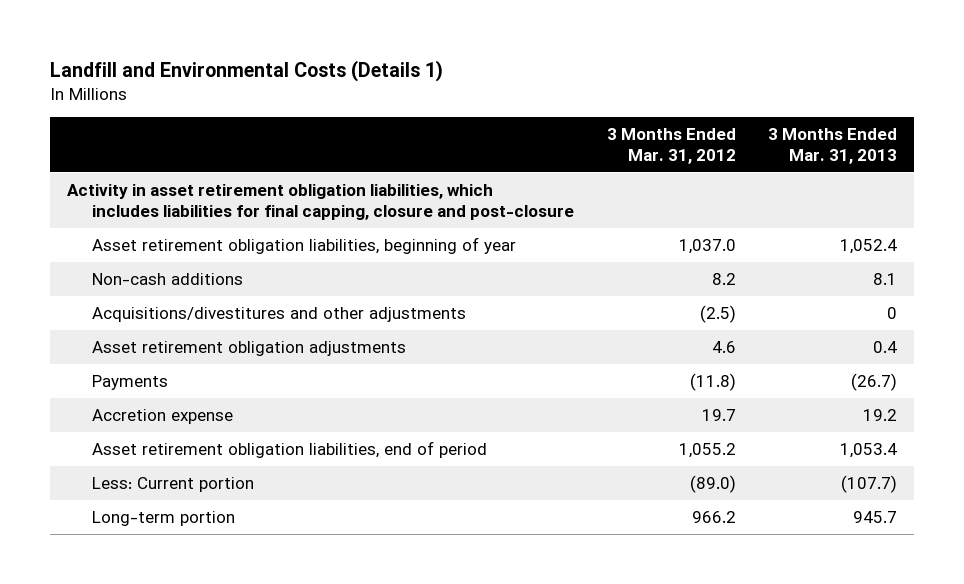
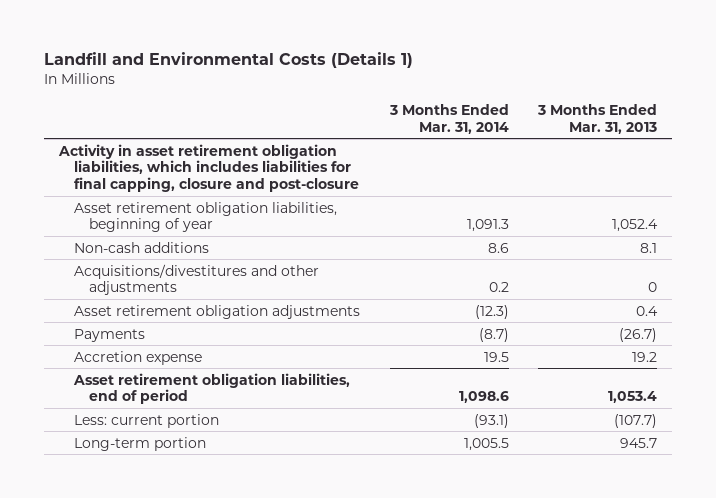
- | 3 Months Ended Mar. 31, 2012 | 3 Months Ended Mar. 31, 2013
+ | 3 Months Ended Mar. 31, 2014 | 3 Months Ended Mar. 31, 2013
- Less: Current portion | (89.0) | (107.7)
+ Less: current portion | (93.1) | (107.7)

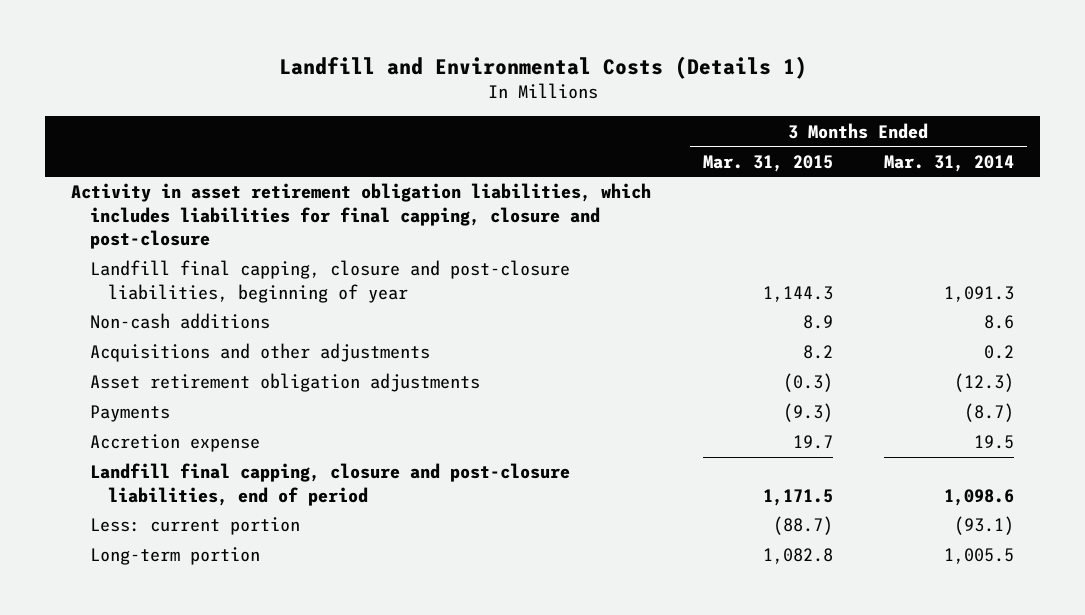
- | 3 Months Ended Mar. 31, 2014 | 3 Months Ended Mar. 31, 2013
+ | 3 Months Ended Mar. 31, 2015 | 3 Months Ended Mar. 31, 2014
- Asset retirement obligation liabilities, beginning of year | 1,091.3 | 1,052.4
+ Landfill final capping, closure and post-closure liabilities, beginning of year | 1,144.3 | 1,091.3
- Acquisitions/divestitures and other adjustments | 0.2 | 0
+ Acquisitions and other adjustments | 8.2 | 0.2
- Asset retirement obligation liabilities, end of period | 1,098.6 | 1,053.4
+ Landfill final capping, closure and post-closure liabilities, end of period | 1,171.5 | 1,098.6

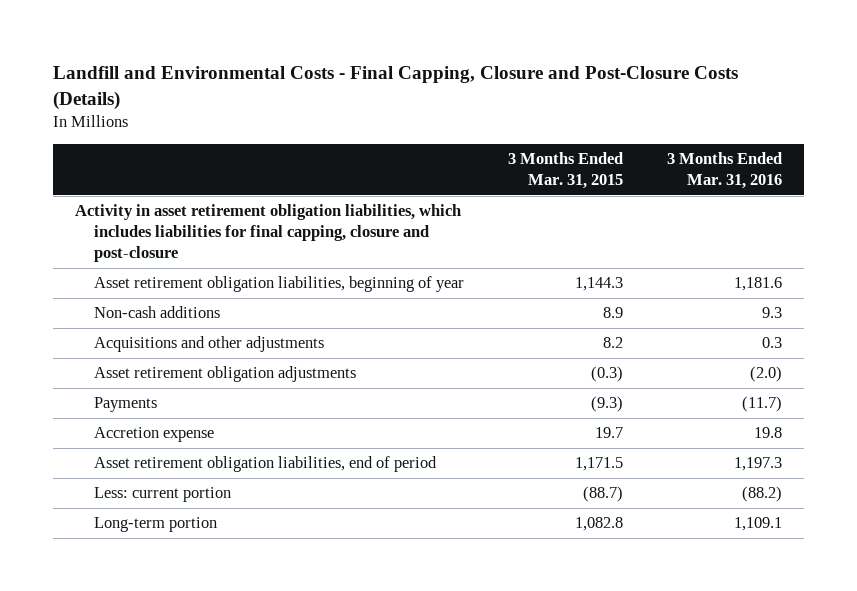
- Landfill and Environmental Costs (Details 1)
+ Landfill and Environmental Costs - Final Capping, Closure and Post-Closure Costs (Details)
- | 3 Months Ended Mar. 31, 2015 | 3 Months Ended Mar. 31, 2014
+ | 3 Months Ended Mar. 31, 2015 | 3 Months Ended Mar. 31, 2016
- Landfill final capping, closure and post-closure liabilities, beginning of year | 1,144.3 | 1,091.3
+ Asset retirement obligation liabilities, beginning of year | 1,144.3 | 1,181.6
- Landfill final capping, closure and post-closure liabilities, end of period | 1,171.5 | 1,098.6
+ Asset retirement obligation liabilities, end of period | 1,171.5 | 1,197.3

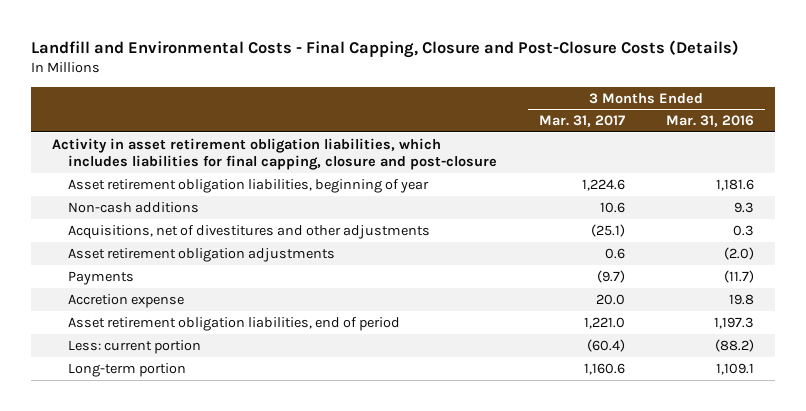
- | 3 Months Ended Mar. 31, 2015 | 3 Months Ended Mar. 31, 2016
+ | 3 Months Ended Mar. 31, 2017 | 3 Months Ended Mar. 31, 2016
- Acquisitions and other adjustments | 8.2 | 0.3
+ Acquisitions, net of divestitures and other adjustments | (25.1) | 0.3

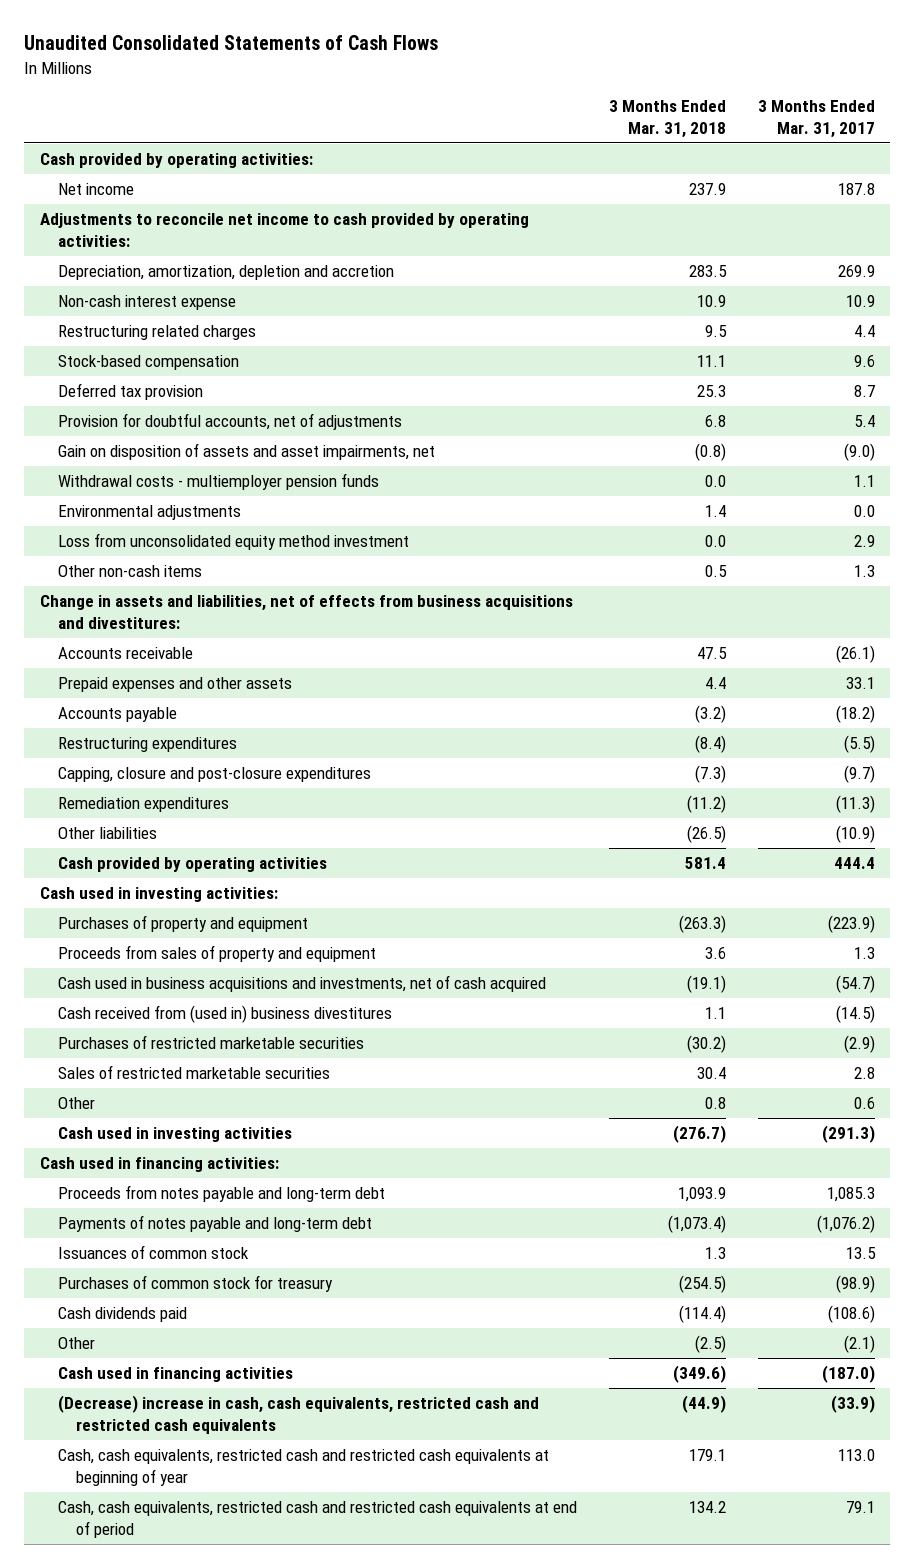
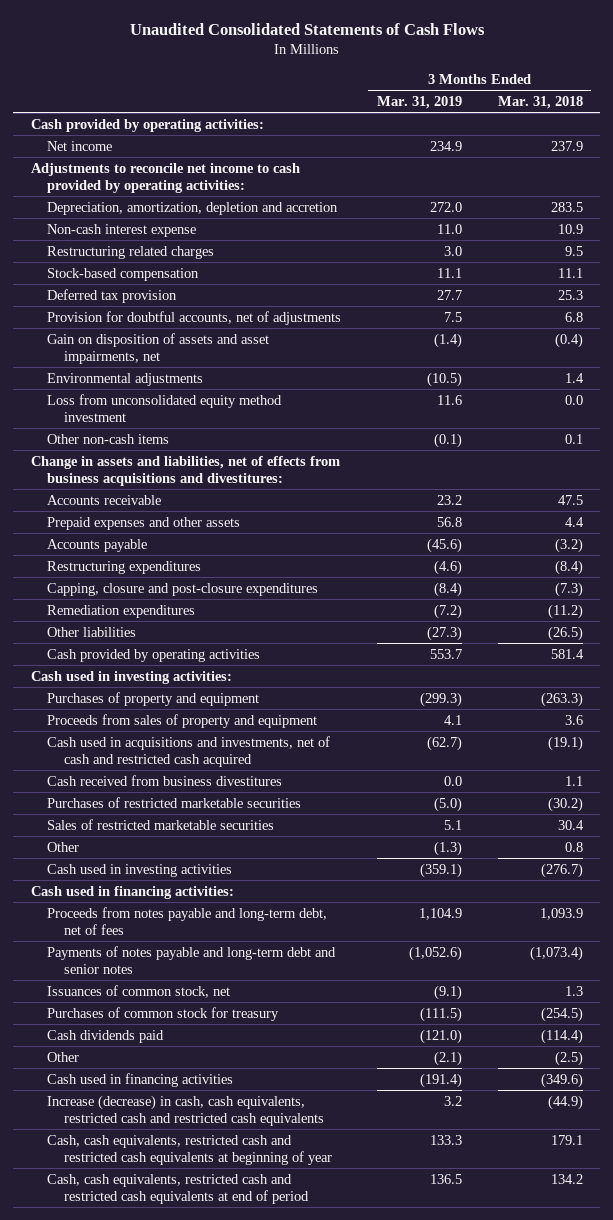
- | 3 Months Ended Mar. 31, 2018 | 3 Months Ended Mar. 31, 2017
+ | 3 Months Ended Mar. 31, 2019 | 3 Months Ended Mar. 31, 2018
- Gain on disposition of assets and asset impairments, net | (0.8) | (9.0)
- Withdrawal costs - multiemployer pension funds | 0.0 | 1.1
+ Gain on disposition of assets and asset impairments, net | (1.4) | (0.4)
- Other non-cash items | 0.5 | 1.3
+ Other non-cash items | (0.1) | 0.1
- Cash used in business acquisitions and investments, net of cash acquired | (19.1) | (54.7)
- Cash received from (used in) business divestitures | 1.1 | (14.5)
+ Cash used in acquisitions and investments, net of cash and restricted cash acquired | (62.7) | (19.1)
+ Cash received from business divestitures | 0.0 | 1.1
- Proceeds from notes payable and long-term debt | 1,093.9 | 1,085.3
- Payments of notes payable and long-term debt | (1,073.4) | (1,076.2)
- Issuances of common stock | 1.3 | 13.5
+ Proceeds from notes payable and long-term debt, net of fees | 1,104.9 | 1,093.9
+ Payments of notes payable and long-term debt and senior notes | (1,052.6) | (1,073.4)
+ Issuances of common stock, net | (9.1) | 1.3
- (Decrease) increase in cash, cash equivalents, restricted cash and restricted cash equivalents | (44.9) | (33.9)
+ Increase (decrease) in cash, cash equivalents, restricted cash and restricted cash equivalents | 3.2 | (44.9)

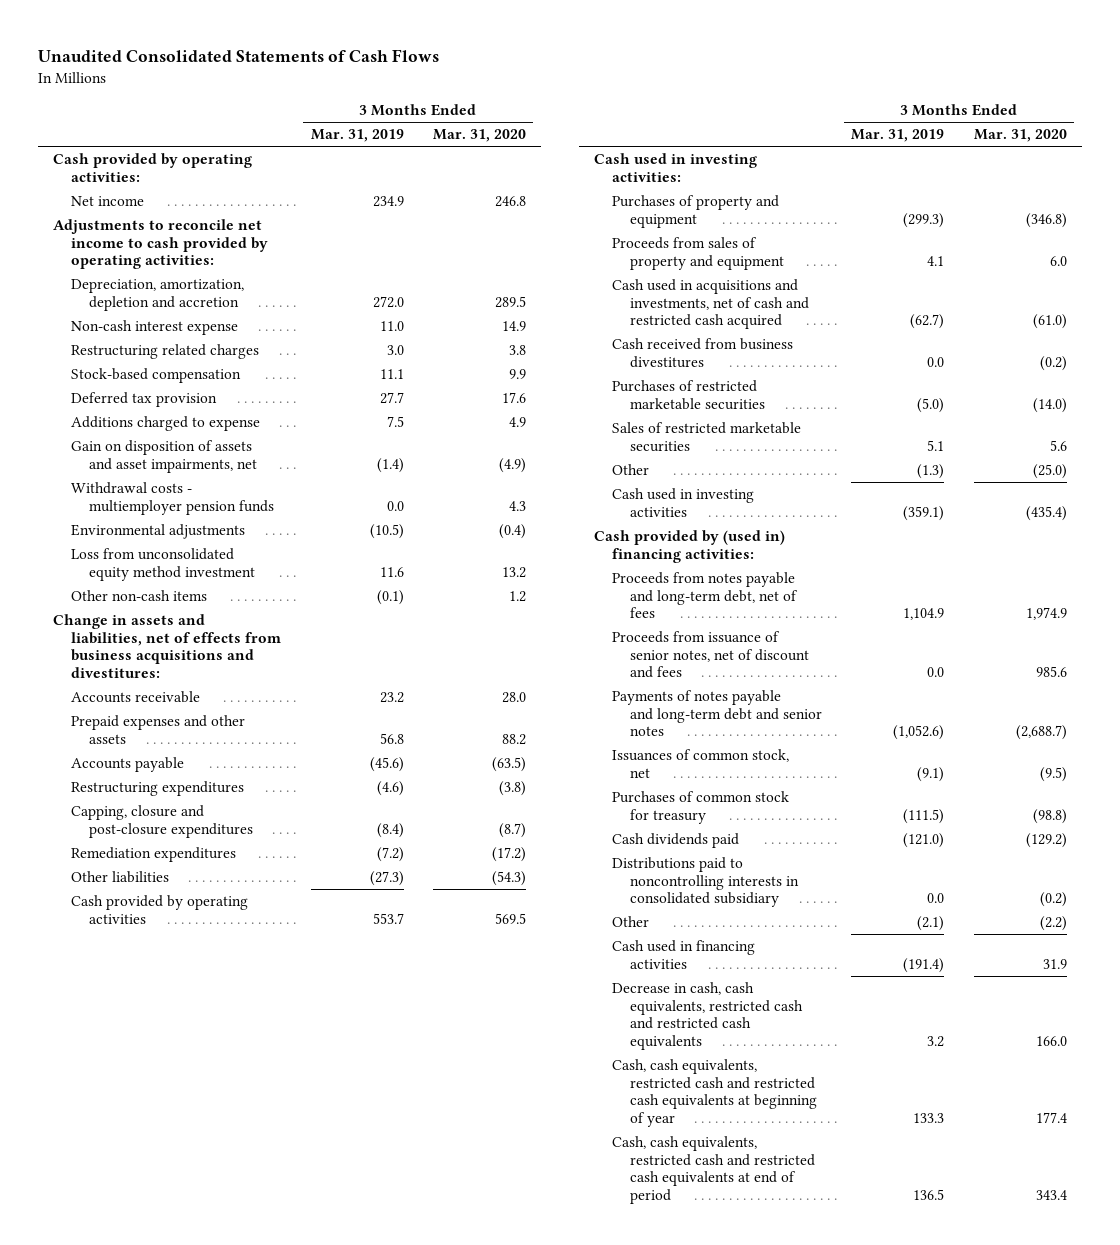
- | 3 Months Ended Mar. 31, 2019 | 3 Months Ended Mar. 31, 2018
+ | 3 Months Ended Mar. 31, 2019 | 3 Months Ended Mar. 31, 2020
- Provision for doubtful accounts, net of adjustments | 7.5 | 6.8
+ Additions charged to expense | 7.5 | 4.9
+ Withdrawal costs - multiemployer pension funds | 0.0 | 4.3
- Cash used in financing activities:
+ Cash provided by (used in) financing activities:
+ Proceeds from issuance of senior notes, net of discount and fees | 0.0 | 985.6
+ Distributions paid to noncontrolling interests in consolidated subsidiary | 0.0 | (0.2)
- Increase (decrease) in cash, cash equivalents, restricted cash and restricted cash equivalents | 3.2 | (44.9)
+ Decrease in cash, cash equivalents, restricted cash and restricted cash equivalents | 3.2 | 166.0

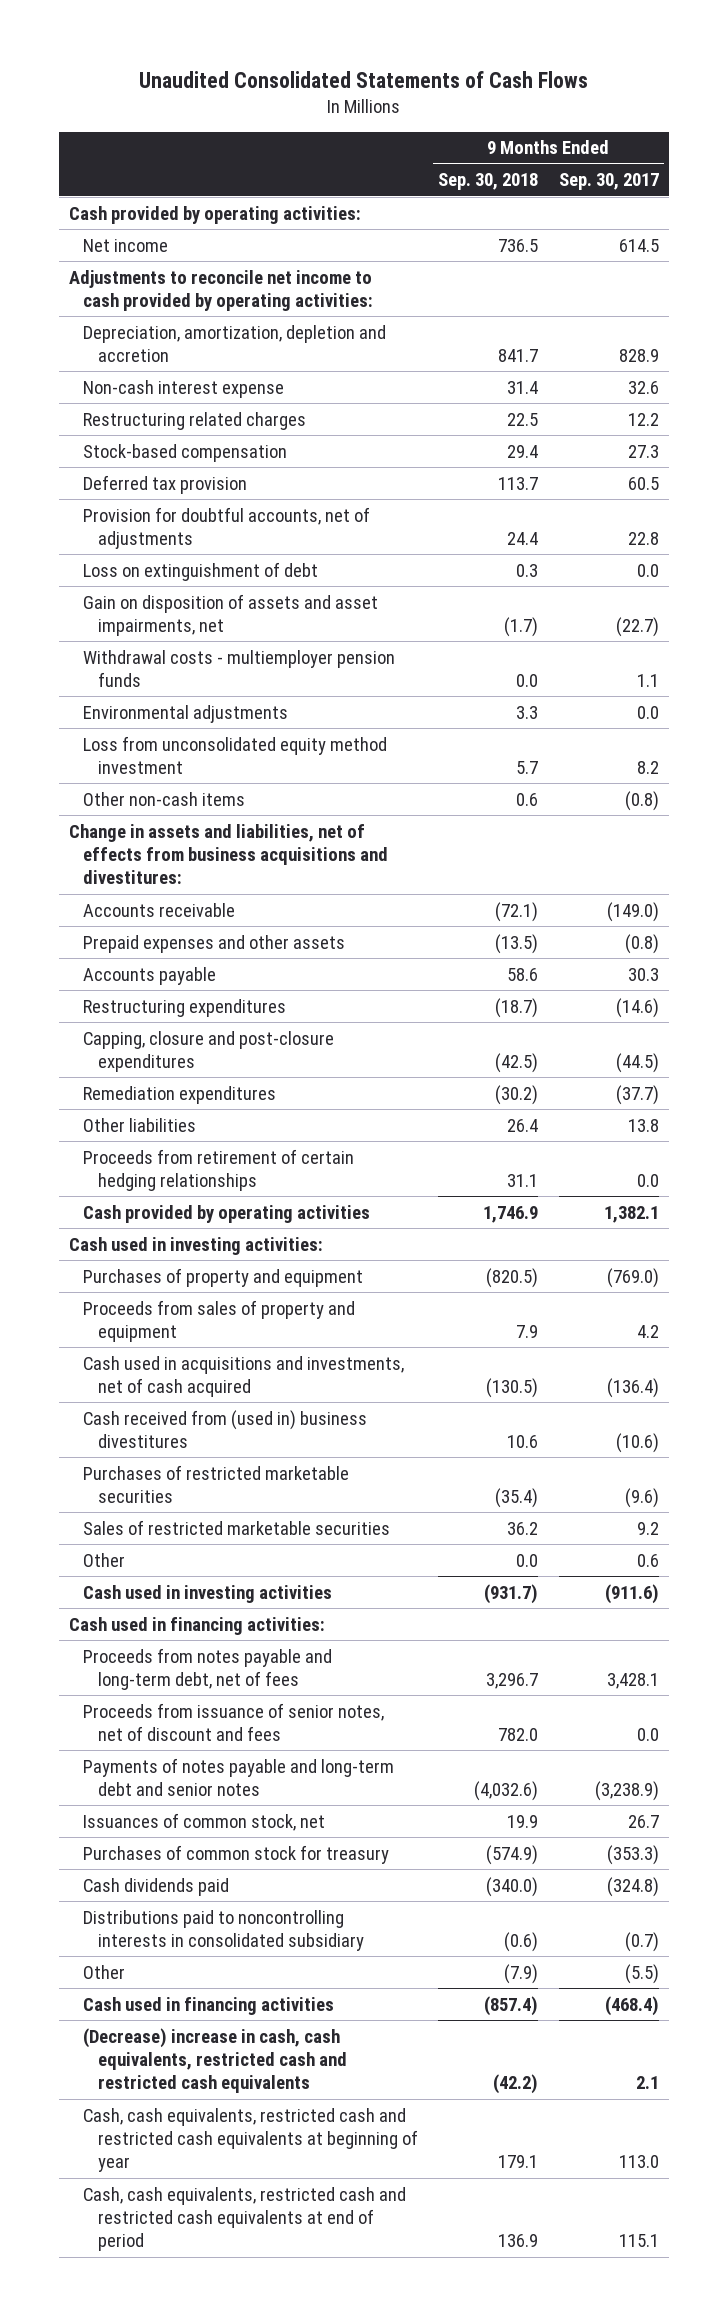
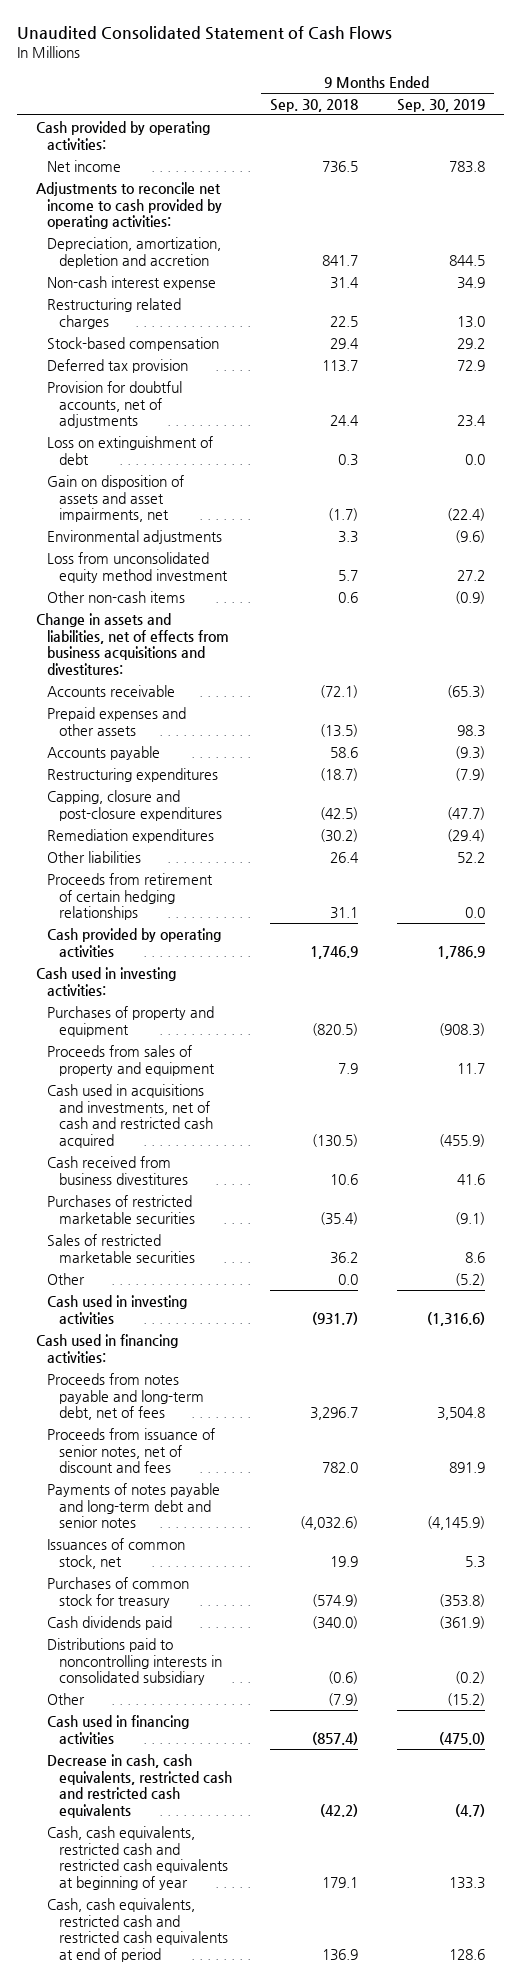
- Unaudited Consolidated Statements of Cash Flows
+ Unaudited Consolidated Statement of Cash Flows
- | 9 Months Ended Sep. 30, 2018 | 9 Months Ended Sep. 30, 2017
+ | 9 Months Ended Sep. 30, 2018 | 9 Months Ended Sep. 30, 2019
- Withdrawal costs - multiemployer pension funds | 0.0 | 1.1
- Cash used in acquisitions and investments, net of cash acquired | (130.5) | (136.4)
- Cash received from (used in) business divestitures | 10.6 | (10.6)
+ Cash used in acquisitions and investments, net of cash and restricted cash acquired | (130.5) | (455.9)
+ Cash received from business divestitures | 10.6 | 41.6
- (Decrease) increase in cash, cash equivalents, restricted cash and restricted cash equivalents | (42.2) | 2.1
+ Decrease in cash, cash equivalents, restricted cash and restricted cash equivalents | (42.2) | (4.7)

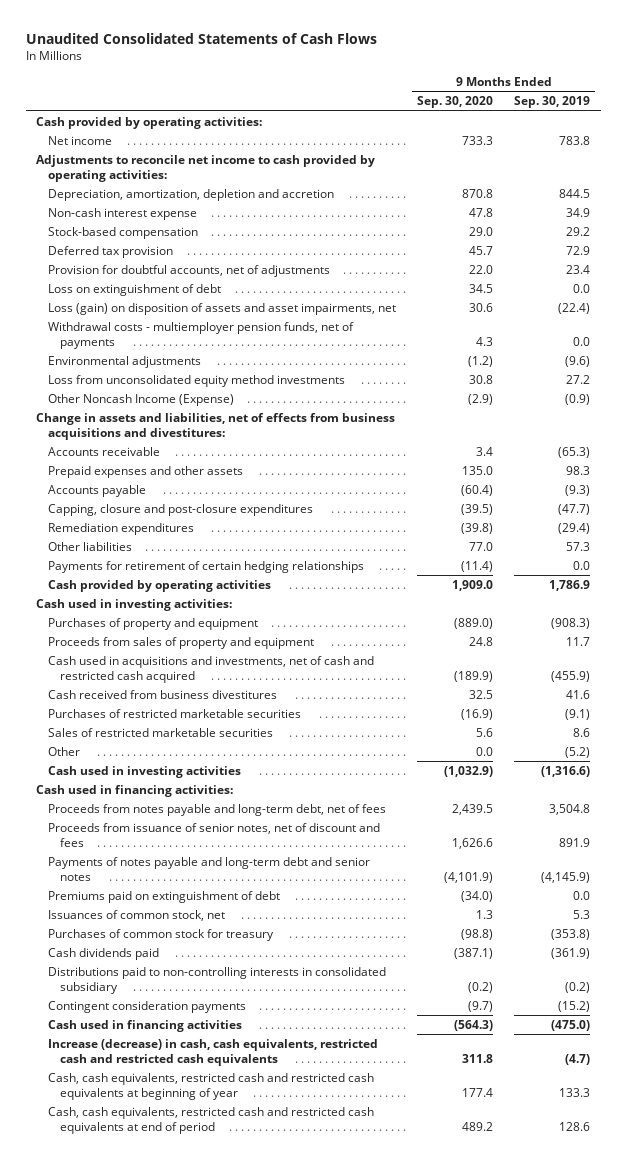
- Unaudited Consolidated Statement of Cash Flows
+ Unaudited Consolidated Statements of Cash Flows
- | 9 Months Ended Sep. 30, 2018 | 9 Months Ended Sep. 30, 2019
+ | 9 Months Ended Sep. 30, 2020 | 9 Months Ended Sep. 30, 2019
- Restructuring related charges | 22.5 | 13.0
- Gain on disposition of assets and asset impairments, net | (1.7) | (22.4)
+ Loss (gain) on disposition of assets and asset impairments, net | 30.6 | (22.4)
+ Withdrawal costs - multiemployer pension funds, net of payments | 4.3 | 0.0
- Loss from unconsolidated equity method investment | 5.7 | 27.2
- Other non-cash items | 0.6 | (0.9)
+ Loss from unconsolidated equity method investments | 30.8 | 27.2
+ Other Noncash Income (Expense) | (2.9) | (0.9)
- Restructuring expenditures | (18.7) | (7.9)
- Other liabilities | 26.4 | 52.2
- Proceeds from retirement of certain hedging relationships | 31.1 | 0.0
+ Other liabilities | 77.0 | 57.3
+ Payments for retirement of certain hedging relationships | (11.4) | 0.0
+ Premiums paid on extinguishment of debt | (34.0) | 0.0
- Distributions paid to noncontrolling interests in consolidated subsidiary | (0.6) | (0.2)
- Other | (7.9) | (15.2)
+ Distributions paid to non-controlling interests in consolidated subsidiary | (0.2) | (0.2)
+ Contingent consideration payments | (9.7) | (15.2)
- Decrease in cash, cash equivalents, restricted cash and restricted cash equivalents | (42.2) | (4.7)
+ Increase (decrease) in cash, cash equivalents, restricted cash and restricted cash equivalents | 311.8 | (4.7)

